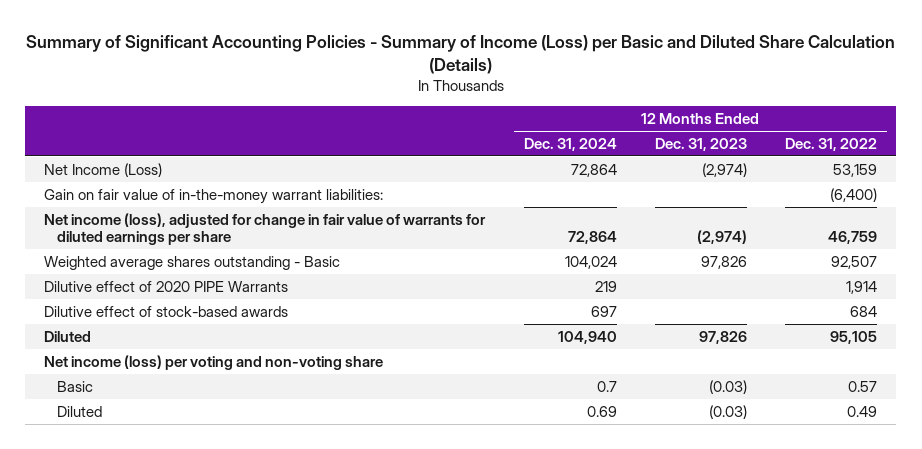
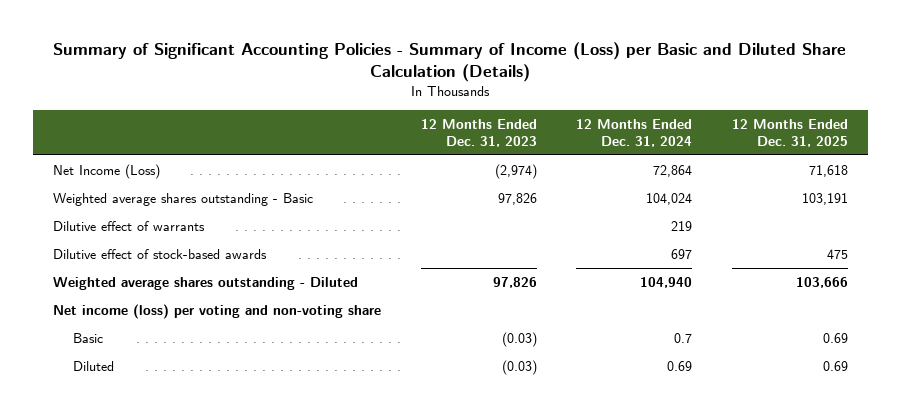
- | 12 Months Ended Dec. 31, 2024 | 12 Months Ended Dec. 31, 2023 | 12 Months Ended Dec. 31, 2022
+ | 12 Months Ended Dec. 31, 2023 | 12 Months Ended Dec. 31, 2024 | 12 Months Ended Dec. 31, 2025
- Gain on fair value of in-the-money warrant liabilities: | | | (6,400)
- Net income (loss), adjusted for change in fair value of warrants for diluted earnings per share | 72,864 | (2,974) | 46,759
- Dilutive effect of 2020 PIPE Warrants | 219 | | 1,914
+ Dilutive effect of warrants | | 219 |
- Diluted | 104,940 | 97,826 | 95,105
+ Weighted average shares outstanding - Diluted | 97,826 | 104,940 | 103,666

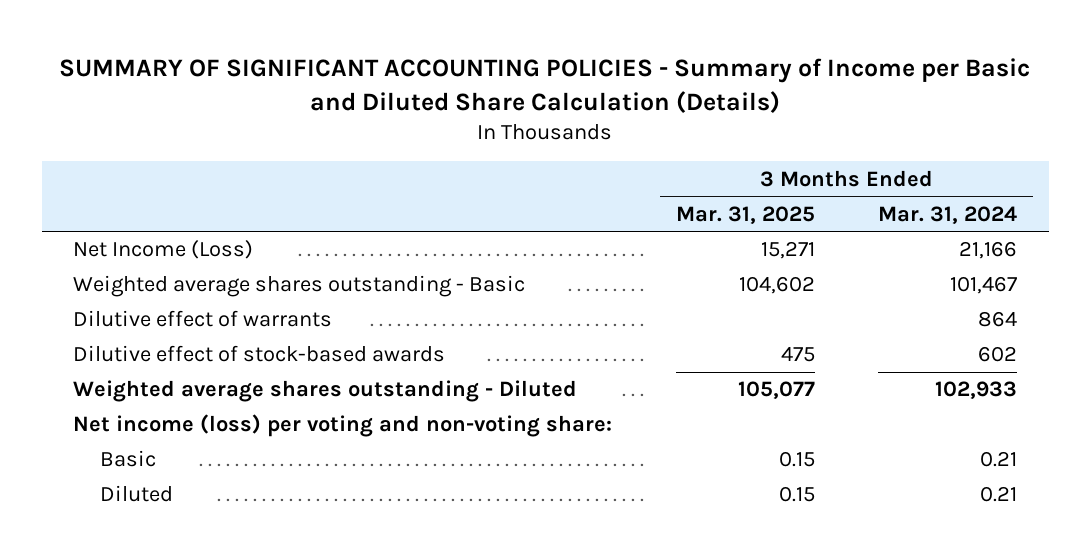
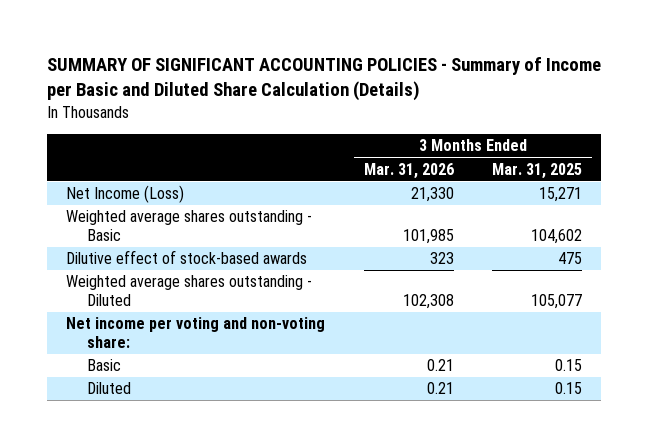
- | 3 Months Ended Mar. 31, 2025 | 3 Months Ended Mar. 31, 2024
+ | 3 Months Ended Mar. 31, 2026 | 3 Months Ended Mar. 31, 2025
- Dilutive effect of warrants | | 864
- Net income (loss) per voting and non-voting share:
+ Net income per voting and non-voting share:

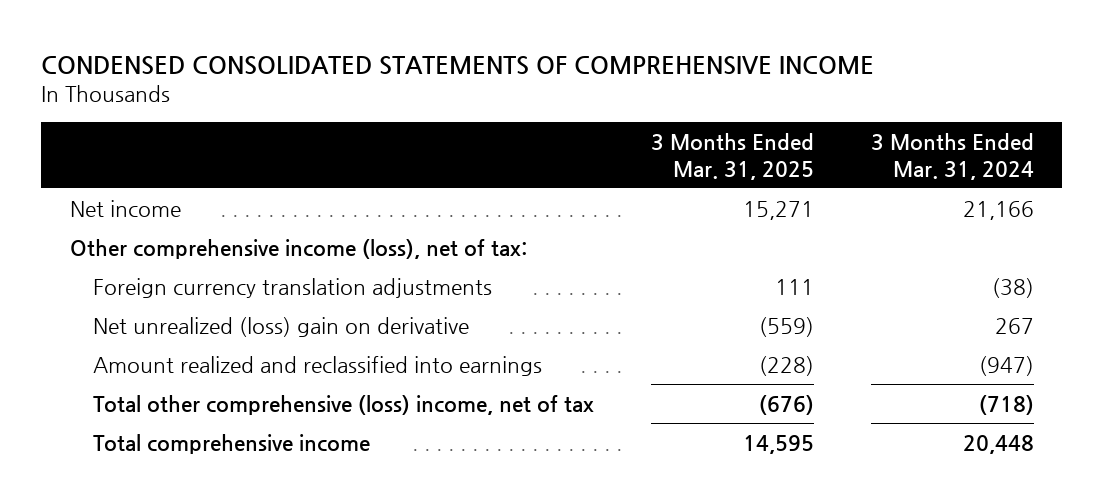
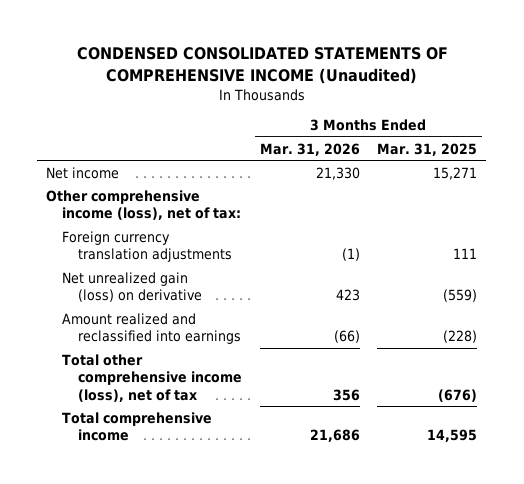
- CONDENSED CONSOLIDATED STATEMENTS OF COMPREHENSIVE INCOME
+ CONDENSED CONSOLIDATED STATEMENTS OF COMPREHENSIVE INCOME (Unaudited)
- | 3 Months Ended Mar. 31, 2025 | 3 Months Ended Mar. 31, 2024
+ | 3 Months Ended Mar. 31, 2026 | 3 Months Ended Mar. 31, 2025
- Net unrealized (loss) gain on derivative | (559) | 267
+ Net unrealized gain (loss) on derivative | 423 | (559)
- Total other comprehensive (loss) income, net of tax | (676) | (718)
+ Total other comprehensive income (loss), net of tax | 356 | (676)

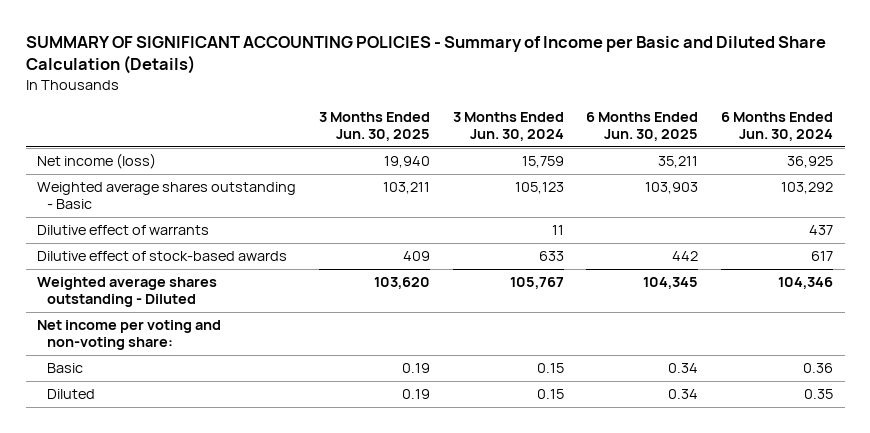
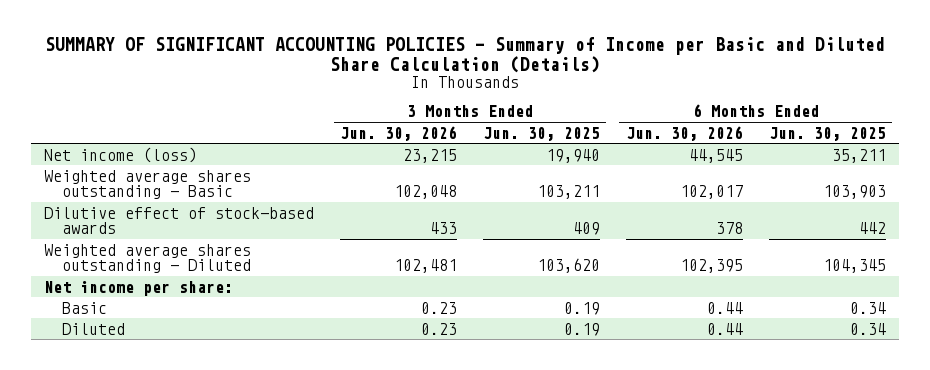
- | 3 Months Ended Jun. 30, 2025 | 3 Months Ended Jun. 30, 2024 | 6 Months Ended Jun. 30, 2025 | 6 Months Ended Jun. 30, 2024
+ | 3 Months Ended Jun. 30, 2026 | 3 Months Ended Jun. 30, 2025 | 6 Months Ended Jun. 30, 2026 | 6 Months Ended Jun. 30, 2025
- Dilutive effect of warrants | | 11 | | 437
- Net income per voting and non-voting share:
+ Net income per share:

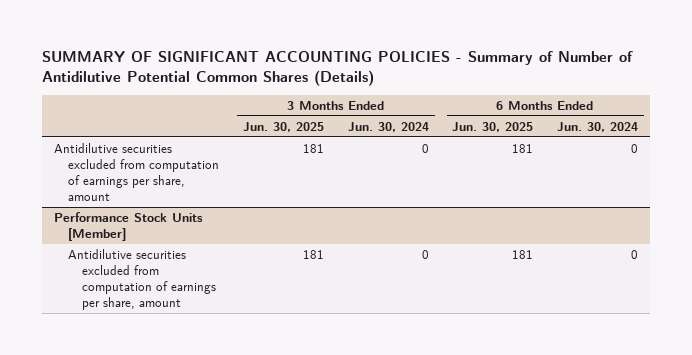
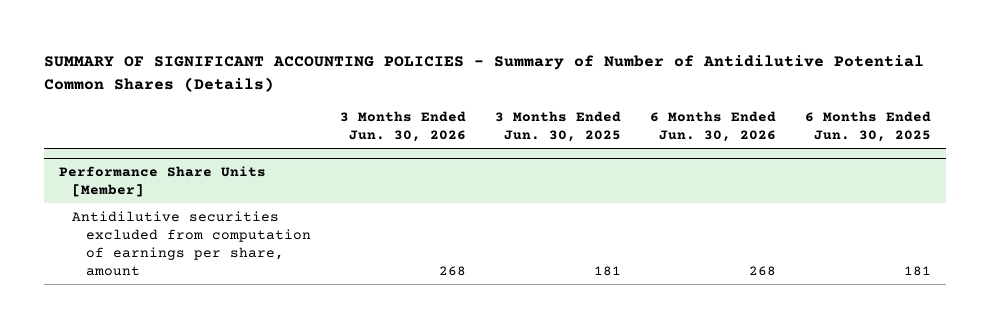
- | 3 Months Ended Jun. 30, 2025 | 3 Months Ended Jun. 30, 2024 | 6 Months Ended Jun. 30, 2025 | 6 Months Ended Jun. 30, 2024
+ | 3 Months Ended Jun. 30, 2026 | 3 Months Ended Jun. 30, 2025 | 6 Months Ended Jun. 30, 2026 | 6 Months Ended Jun. 30, 2025
- Antidilutive securities excluded from computation of earnings per share, amount | 181 | 0 | 181 | 0
- Performance Stock Units [Member]
+ Performance Share Units [Member]

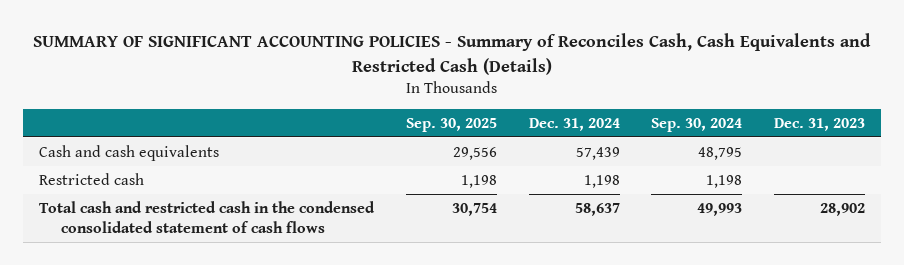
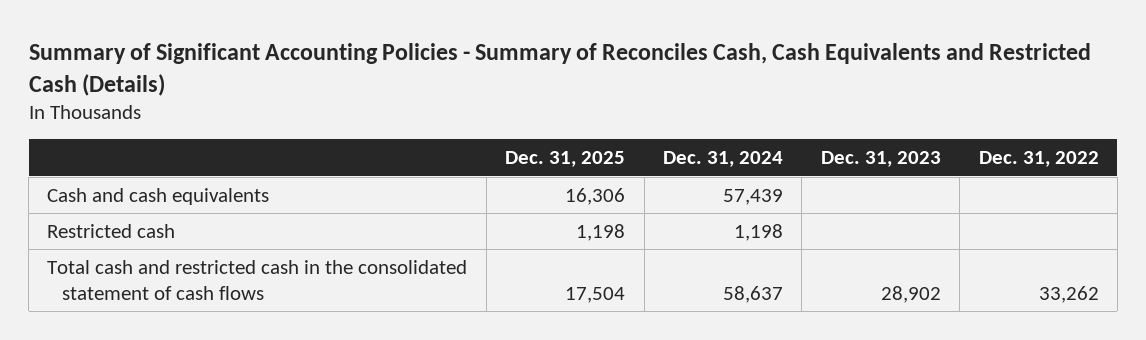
- SUMMARY OF SIGNIFICANT ACCOUNTING POLICIES - Summary of Reconciles Cash, Cash Equivalents and Restricted Cash (Details)
+ Summary of Significant Accounting Policies - Summary of Reconciles Cash, Cash Equivalents and Restricted Cash (Details)
- | Sep. 30, 2025 | Dec. 31, 2024 | Sep. 30, 2024 | Dec. 31, 2023
+ | Dec. 31, 2025 | Dec. 31, 2024 | Dec. 31, 2023 | Dec. 31, 2022
- Total cash and restricted cash in the condensed consolidated statement of cash flows | 30,754 | 58,637 | 49,993 | 28,902
+ Total cash and restricted cash in the consolidated statement of cash flows | 17,504 | 58,637 | 28,902 | 33,262

